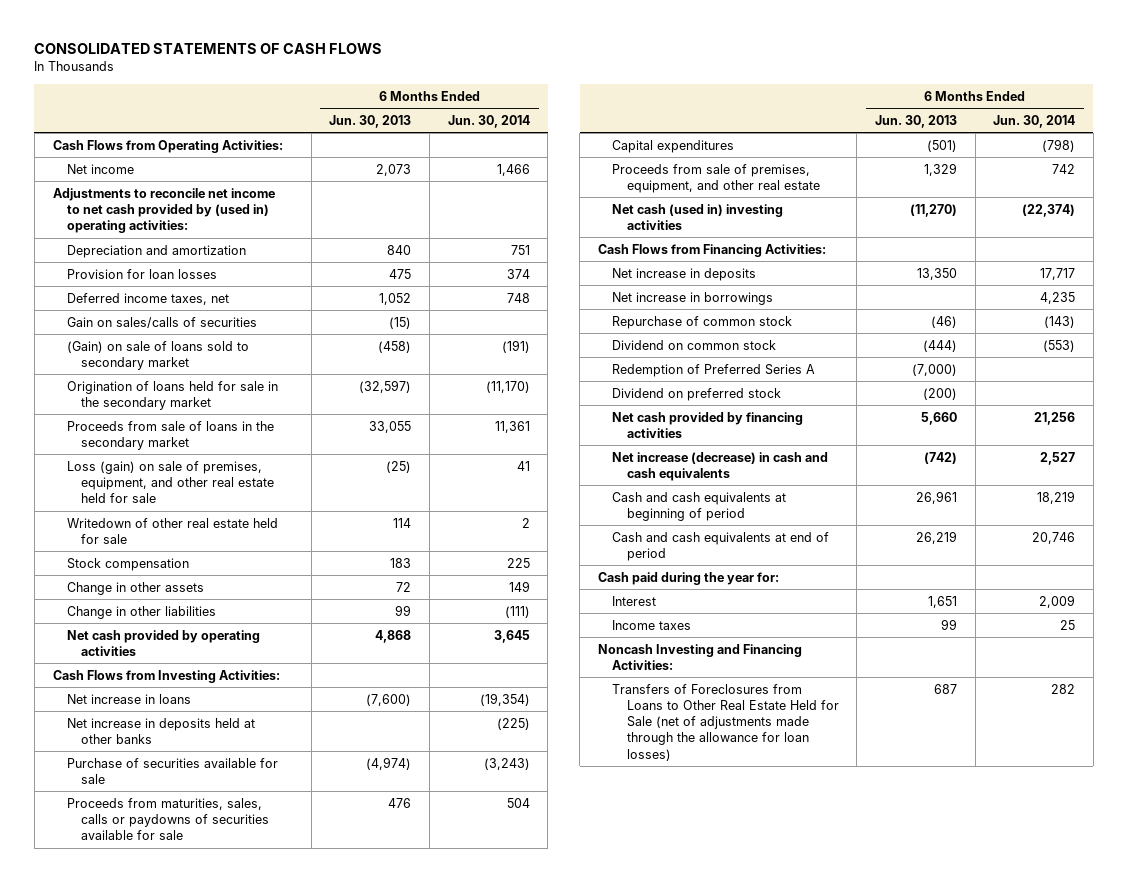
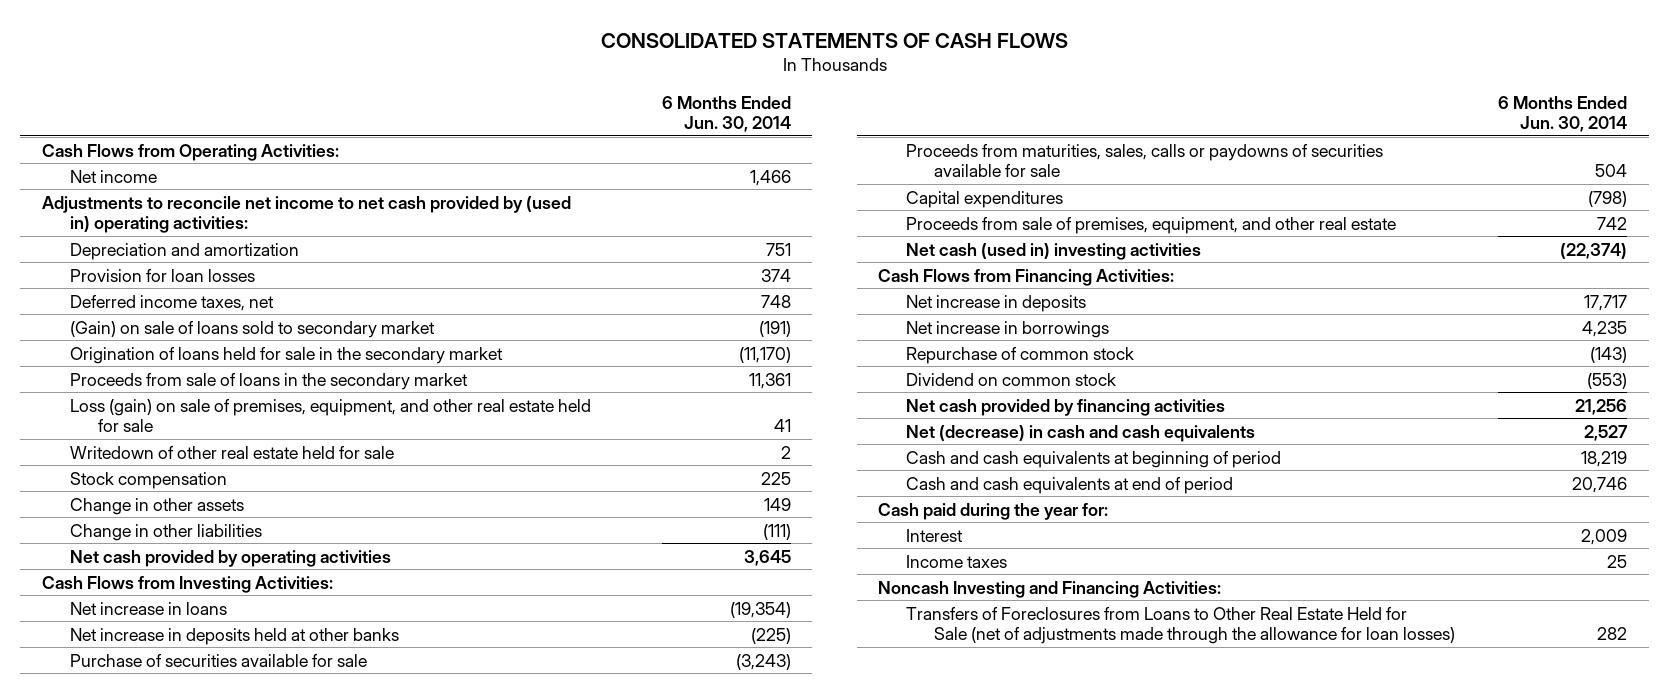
- | 6 Months Ended Jun. 30, 2013 | 6 Months Ended Jun. 30, 2014
+ | 6 Months Ended Jun. 30, 2014
- Gain on sales/calls of securities | (15) |
- Redemption of Preferred Series A | (7,000) |
- Dividend on preferred stock | (200) |
- Net increase (decrease) in cash and cash equivalents | (742) | 2,527
+ Net (decrease) in cash and cash equivalents | 2,527

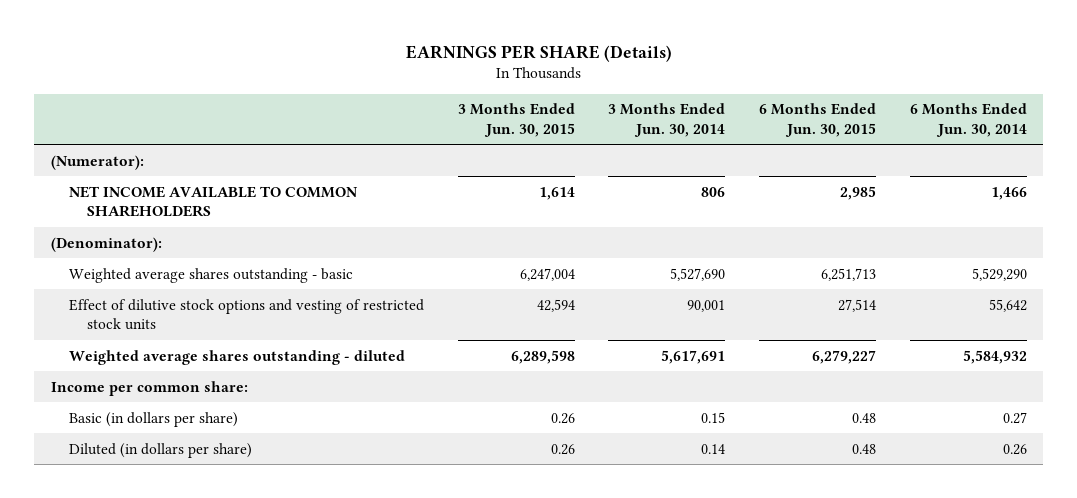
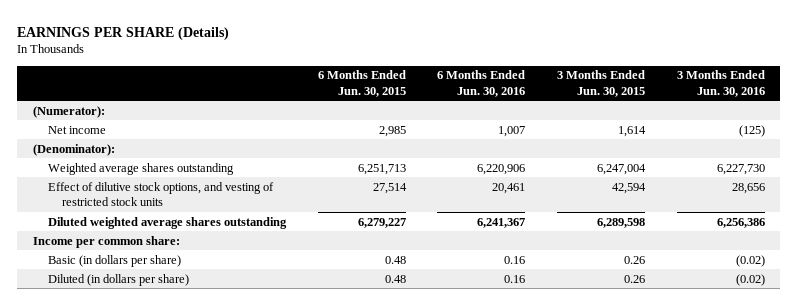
- | 3 Months Ended Jun. 30, 2015 | 3 Months Ended Jun. 30, 2014 | 6 Months Ended Jun. 30, 2015 | 6 Months Ended Jun. 30, 2014
+ | 6 Months Ended Jun. 30, 2015 | 6 Months Ended Jun. 30, 2016 | 3 Months Ended Jun. 30, 2015 | 3 Months Ended Jun. 30, 2016
- NET INCOME AVAILABLE TO COMMON SHAREHOLDERS | 1,614 | 806 | 2,985 | 1,466
+ Net income | 2,985 | 1,007 | 1,614 | (125)
- Weighted average shares outstanding - basic | 6,247,004 | 5,527,690 | 6,251,713 | 5,529,290
- Effect of dilutive stock options and vesting of restricted stock units | 42,594 | 90,001 | 27,514 | 55,642
- Weighted average shares outstanding - diluted | 6,289,598 | 5,617,691 | 6,279,227 | 5,584,932
+ Weighted average shares outstanding | 6,251,713 | 6,220,906 | 6,247,004 | 6,227,730
+ Effect of dilutive stock options, and vesting of restricted stock units | 27,514 | 20,461 | 42,594 | 28,656
+ Diluted weighted average shares outstanding | 6,279,227 | 6,241,367 | 6,289,598 | 6,256,386

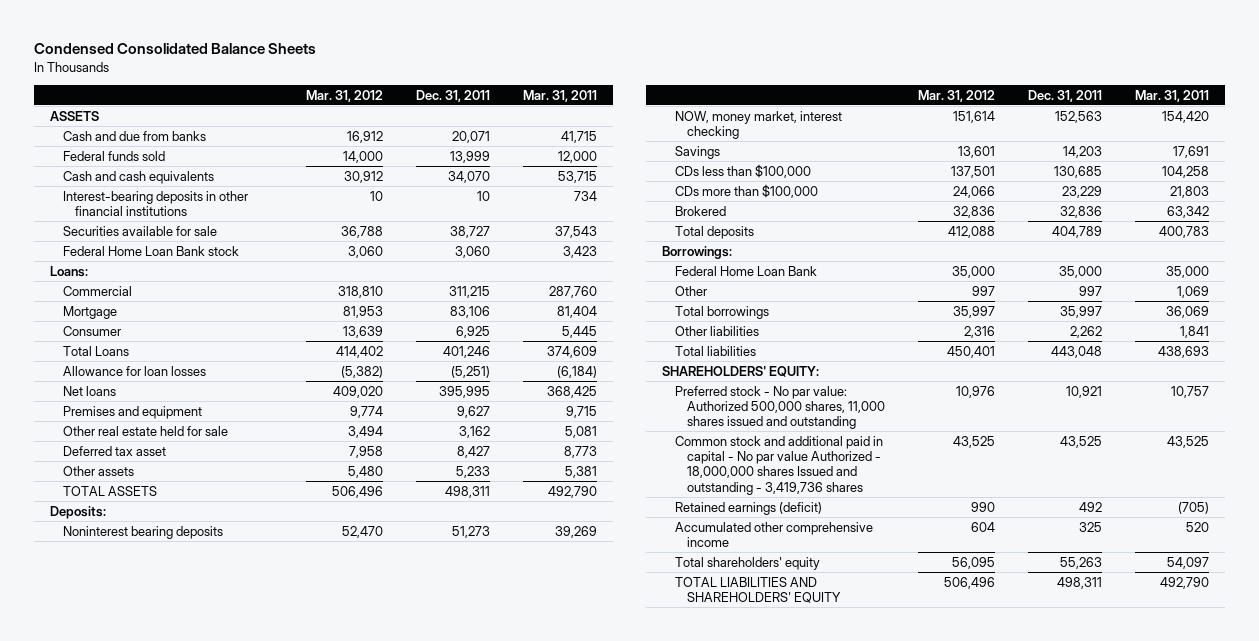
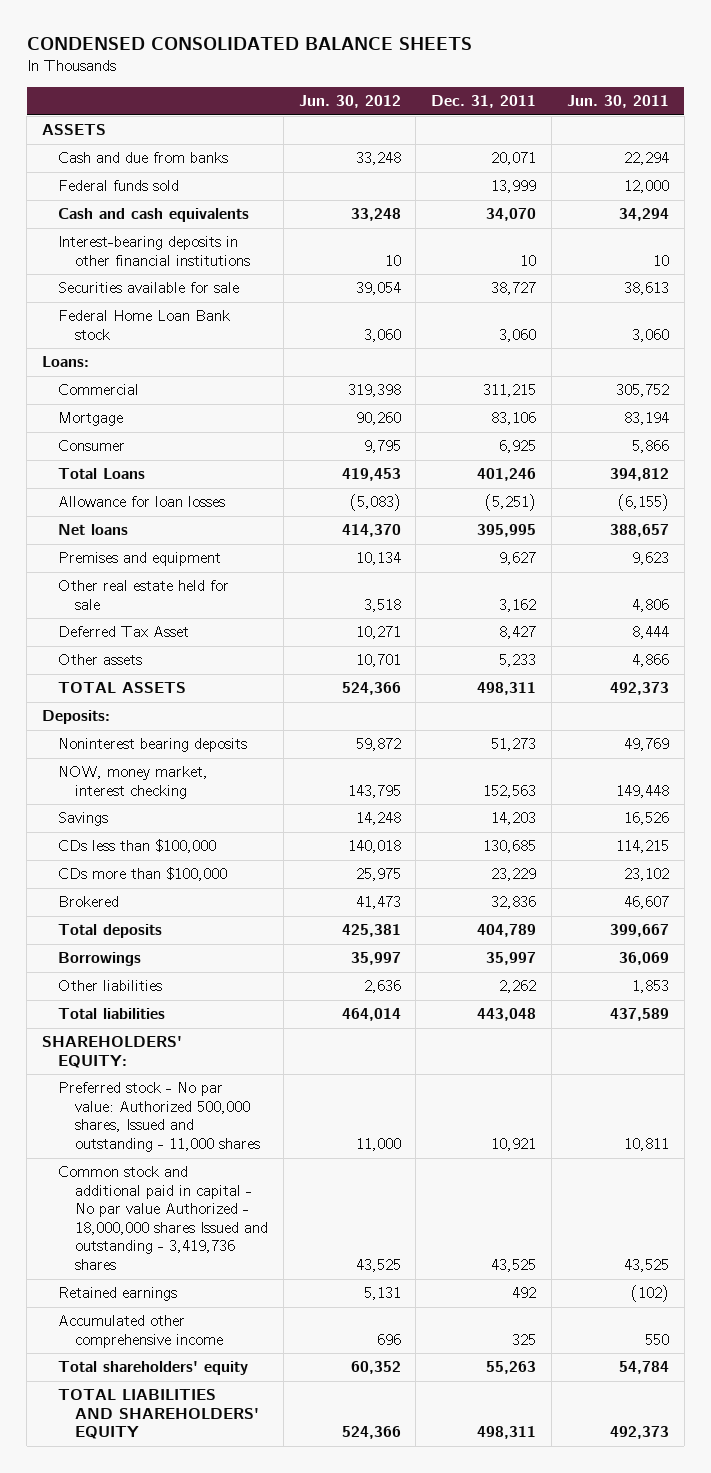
- Condensed Consolidated Balance Sheets
+ CONDENSED CONSOLIDATED BALANCE SHEETS
- | Mar. 31, 2012 | Dec. 31, 2011 | Mar. 31, 2011
+ | Jun. 30, 2012 | Dec. 31, 2011 | Jun. 30, 2011
- Deferred tax asset | 7,958 | 8,427 | 8,773
+ Deferred Tax Asset | 10,271 | 8,427 | 8,444
- Borrowings:
- Federal Home Loan Bank | 35,000 | 35,000 | 35,000
- Other | 997 | 997 | 1,069
- Total borrowings | 35,997 | 35,997 | 36,069
+ Borrowings | 35,997 | 35,997 | 36,069
- Preferred stock - No par value: Authorized 500,000 shares, 11,000 shares issued and outstanding | 10,976 | 10,921 | 10,757
+ Preferred stock - No par value: Authorized 500,000 shares, Issued and outstanding - 11,000 shares | 11,000 | 10,921 | 10,811
- Retained earnings (deficit) | 990 | 492 | (705)
+ Retained earnings | 5,131 | 492 | (102)

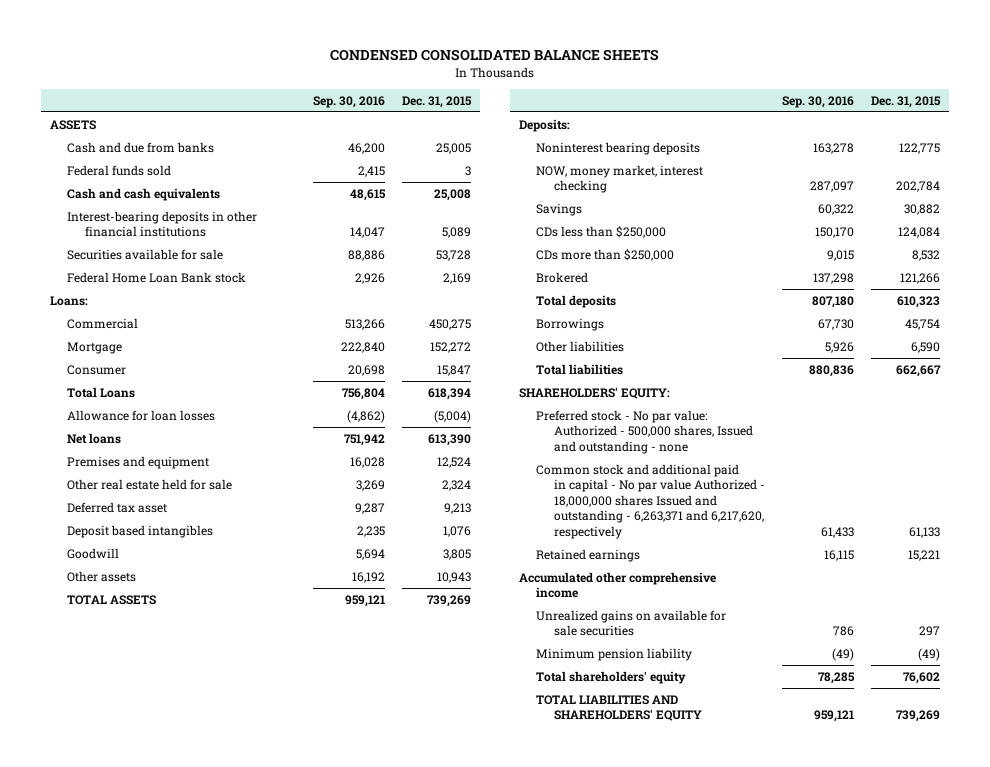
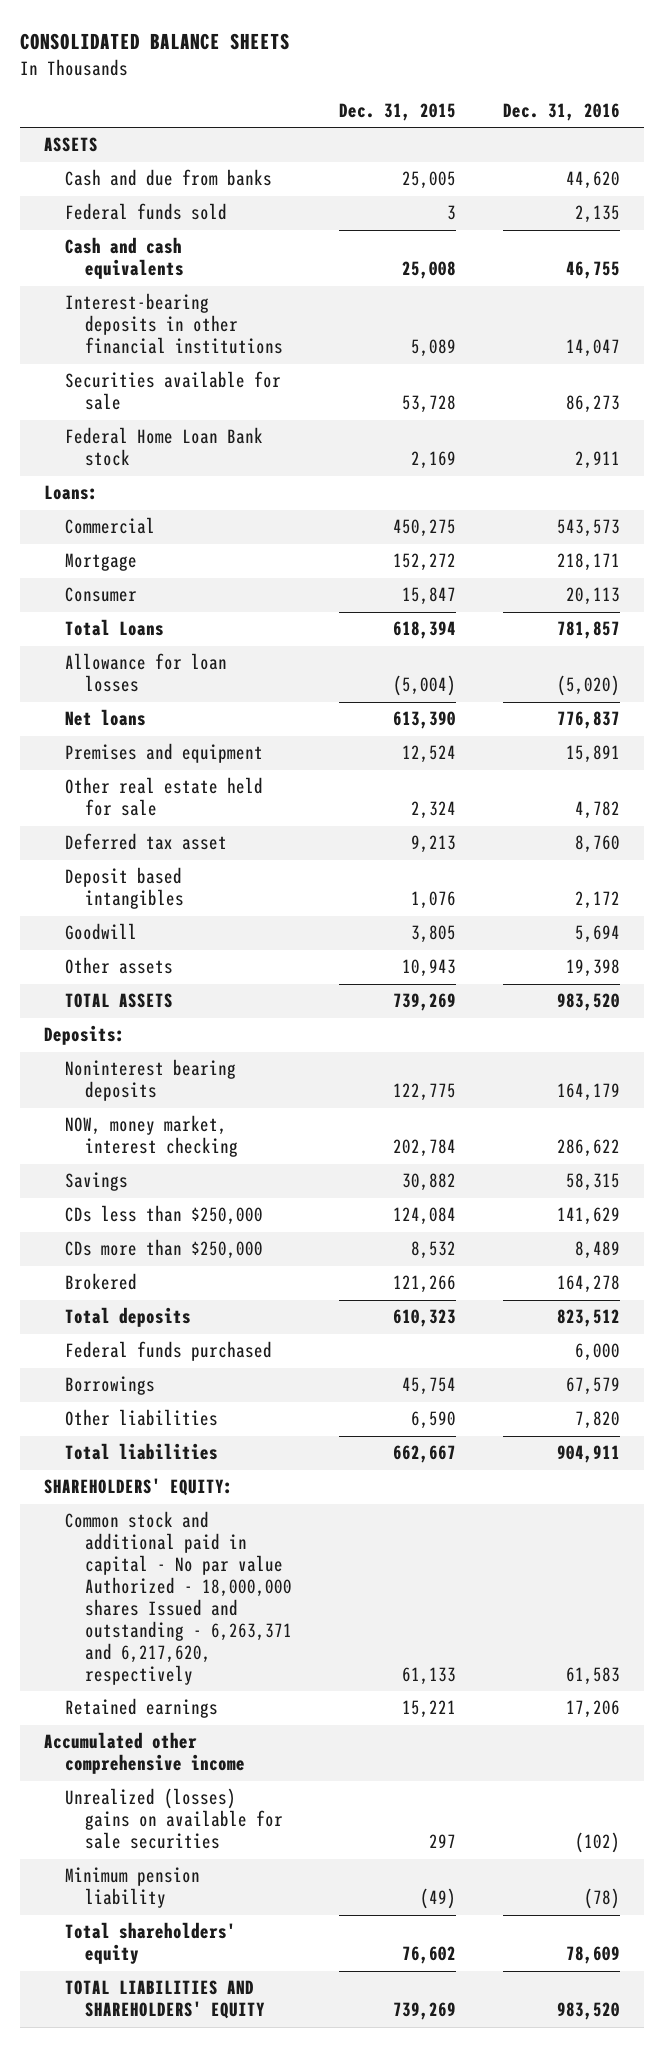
- CONDENSED CONSOLIDATED BALANCE SHEETS
+ CONSOLIDATED BALANCE SHEETS
- | Sep. 30, 2016 | Dec. 31, 2015
+ | Dec. 31, 2015 | Dec. 31, 2016
+ Federal funds purchased | | 6,000
- Preferred stock - No par value: Authorized - 500,000 shares, Issued and outstanding - none
- Unrealized gains on available for sale securities | 786 | 297
+ Unrealized (losses) gains on available for sale securities | 297 | (102)

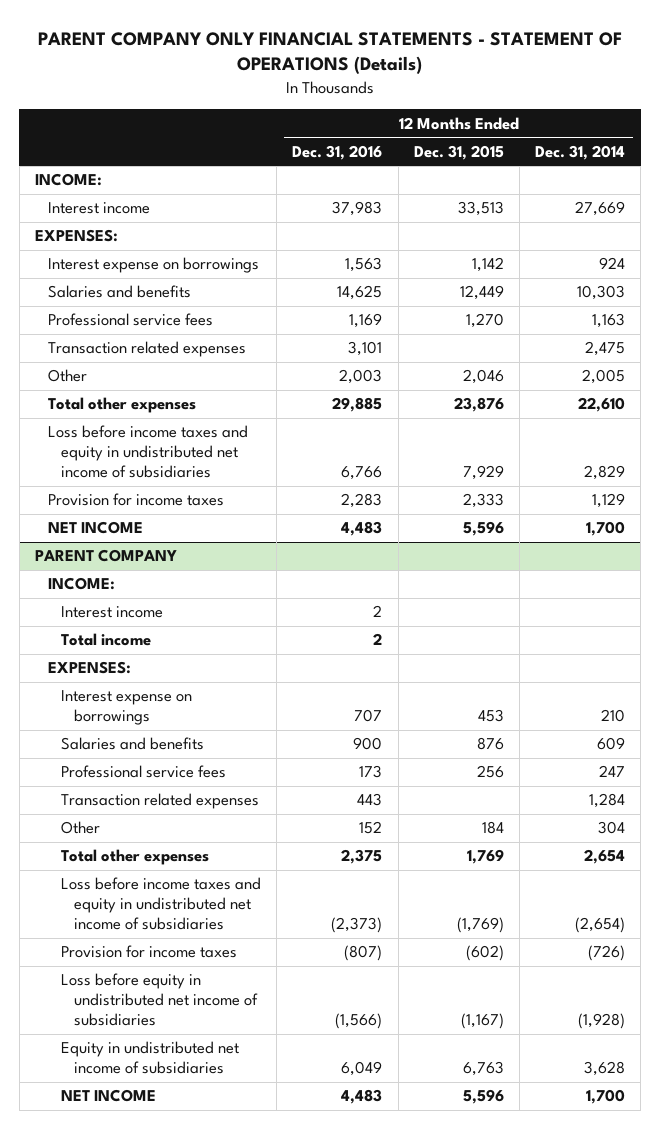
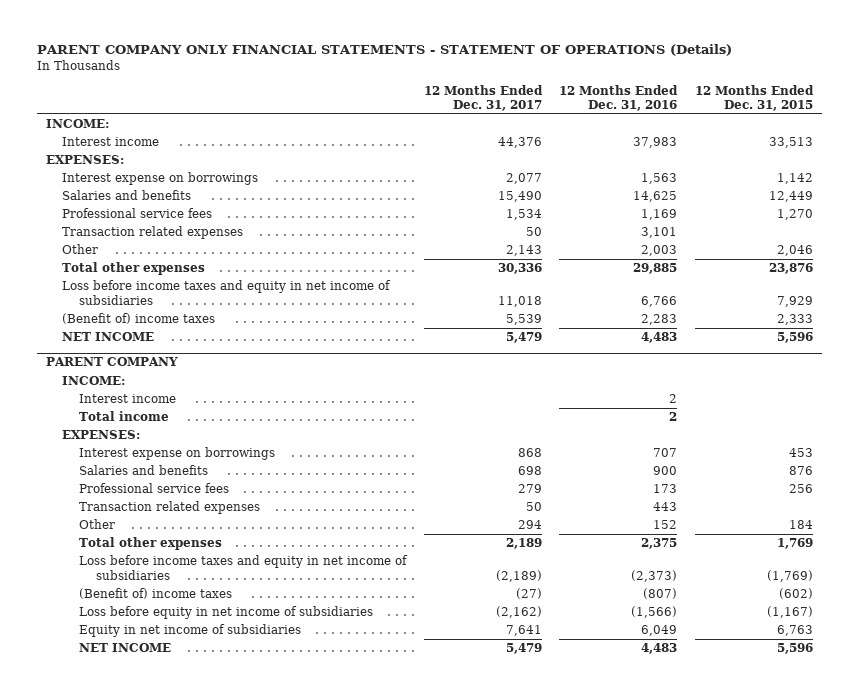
- | 12 Months Ended Dec. 31, 2016 | 12 Months Ended Dec. 31, 2015 | 12 Months Ended Dec. 31, 2014
+ | 12 Months Ended Dec. 31, 2017 | 12 Months Ended Dec. 31, 2016 | 12 Months Ended Dec. 31, 2015
- Loss before income taxes and equity in undistributed net income of subsidiaries | 6,766 | 7,929 | 2,829
- Provision for income taxes | 2,283 | 2,333 | 1,129
+ Loss before income taxes and equity in net income of subsidiaries | 11,018 | 6,766 | 7,929
+ (Benefit of) income taxes | 5,539 | 2,283 | 2,333
@ PARENT COMPANY
- Loss before income taxes and equity in undistributed net income of subsidiaries | (2,373) | (1,769) | (2,654)
- Provision for income taxes | (807) | (602) | (726)
- Loss before equity in undistributed net income of subsidiaries | (1,566) | (1,167) | (1,928)
- Equity in undistributed net income of subsidiaries | 6,049 | 6,763 | 3,628
+ Loss before income taxes and equity in net income of subsidiaries | (2,189) | (2,373) | (1,769)
+ (Benefit of) income taxes | (27) | (807) | (602)
+ Loss before equity in net income of subsidiaries | (2,162) | (1,566) | (1,167)
+ Equity in net income of subsidiaries | 7,641 | 6,049 | 6,763

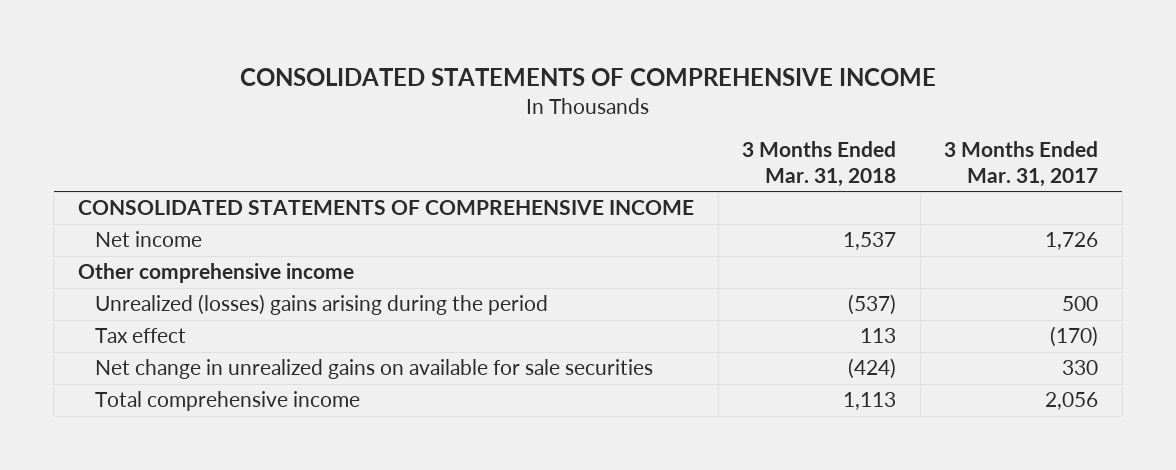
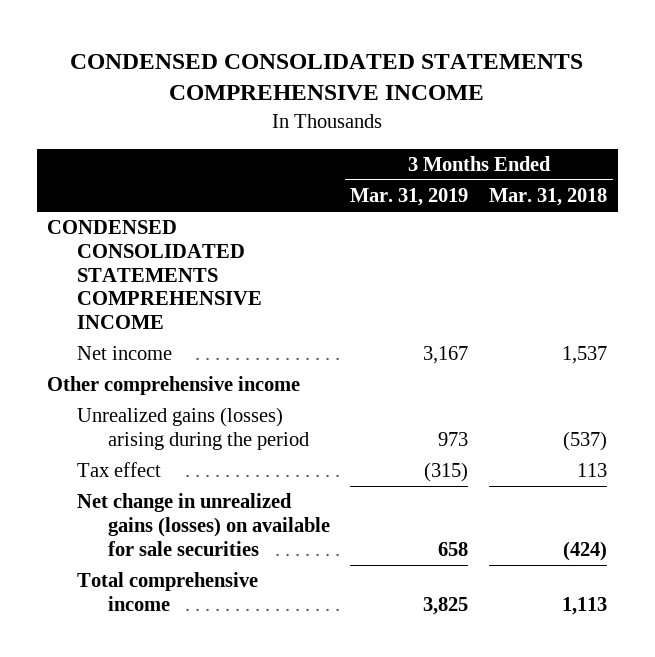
- CONSOLIDATED STATEMENTS OF COMPREHENSIVE INCOME
+ CONDENSED CONSOLIDATED STATEMENTS COMPREHENSIVE INCOME
- | 3 Months Ended Mar. 31, 2018 | 3 Months Ended Mar. 31, 2017
+ | 3 Months Ended Mar. 31, 2019 | 3 Months Ended Mar. 31, 2018
- CONSOLIDATED STATEMENTS OF COMPREHENSIVE INCOME
+ CONDENSED CONSOLIDATED STATEMENTS COMPREHENSIVE INCOME
- Unrealized (losses) gains arising during the period | (537) | 500
+ Unrealized gains (losses) arising during the period | 973 | (537)
- Net change in unrealized gains on available for sale securities | (424) | 330
+ Net change in unrealized gains (losses) on available for sale securities | 658 | (424)

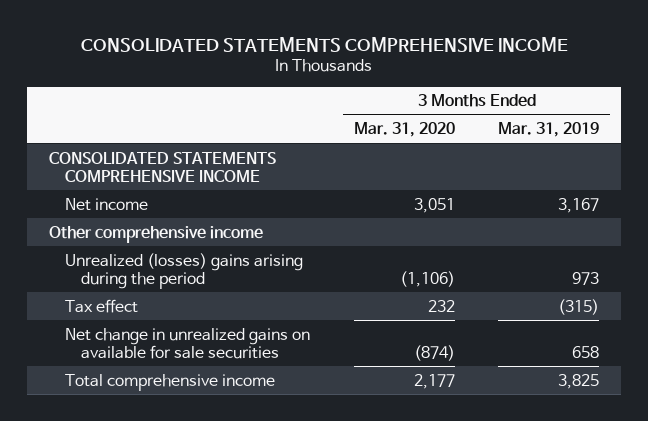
- CONDENSED CONSOLIDATED STATEMENTS COMPREHENSIVE INCOME
+ CONSOLIDATED STATEMENTS COMPREHENSIVE INCOME
- | 3 Months Ended Mar. 31, 2019 | 3 Months Ended Mar. 31, 2018
+ | 3 Months Ended Mar. 31, 2020 | 3 Months Ended Mar. 31, 2019
- CONDENSED CONSOLIDATED STATEMENTS COMPREHENSIVE INCOME
+ CONSOLIDATED STATEMENTS COMPREHENSIVE INCOME
- Unrealized gains (losses) arising during the period | 973 | (537)
+ Unrealized (losses) gains arising during the period | (1,106) | 973
- Net change in unrealized gains (losses) on available for sale securities | 658 | (424)
+ Net change in unrealized gains on available for sale securities | (874) | 658

